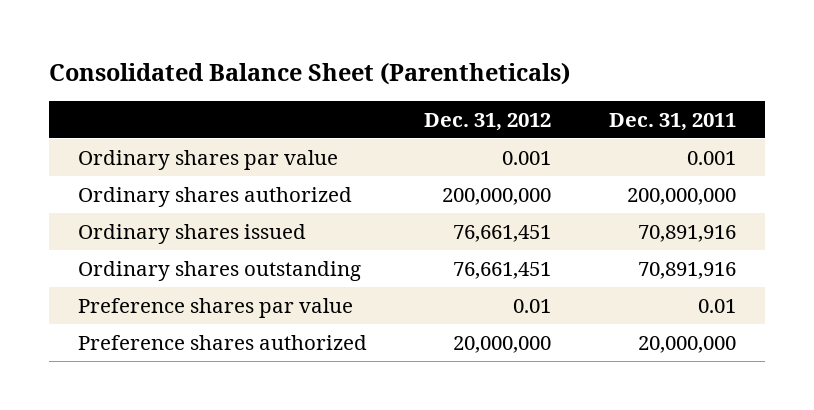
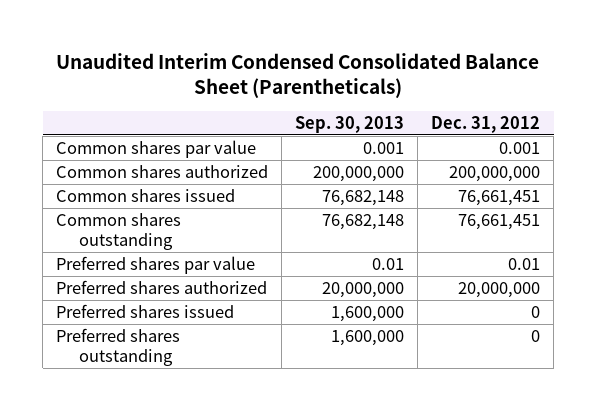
- Consolidated Balance Sheet (Parentheticals)
+ Unaudited Interim Condensed Consolidated Balance Sheet (Parentheticals)
- | Dec. 31, 2012 | Dec. 31, 2011
+ | Sep. 30, 2013 | Dec. 31, 2012
- Ordinary shares par value | 0.001 | 0.001
- Ordinary shares authorized | 200,000,000 | 200,000,000
- Ordinary shares issued | 76,661,451 | 70,891,916
- Ordinary shares outstanding | 76,661,451 | 70,891,916
- Preference shares par value | 0.01 | 0.01
- Preference shares authorized | 20,000,000 | 20,000,000
+ Common shares par value | 0.001 | 0.001
+ Common shares authorized | 200,000,000 | 200,000,000
+ Common shares issued | 76,682,148 | 76,661,451
+ Common shares outstanding | 76,682,148 | 76,661,451
+ Preferred shares par value | 0.01 | 0.01
+ Preferred shares authorized | 20,000,000 | 20,000,000
+ Preferred shares issued | 1,600,000 | 0
+ Preferred shares outstanding | 1,600,000 | 0

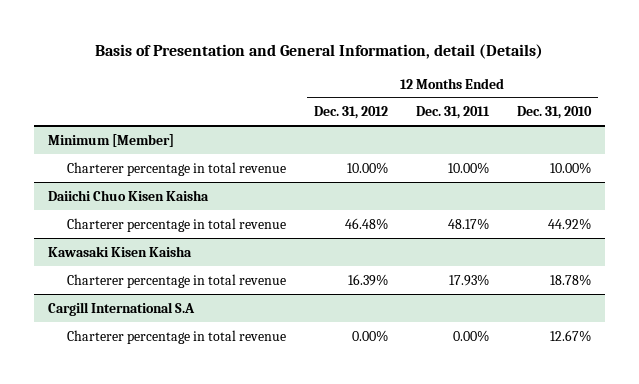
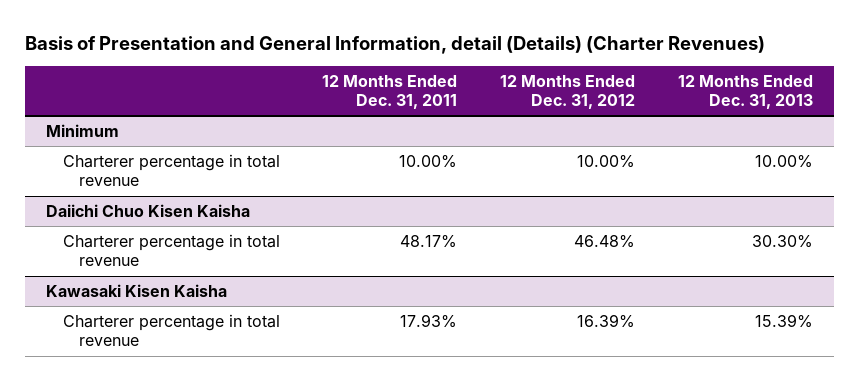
- Basis of Presentation and General Information, detail (Details)
+ Basis of Presentation and General Information, detail (Details) (Charter Revenues)
- | 12 Months Ended Dec. 31, 2012 | 12 Months Ended Dec. 31, 2011 | 12 Months Ended Dec. 31, 2010
+ | 12 Months Ended Dec. 31, 2011 | 12 Months Ended Dec. 31, 2012 | 12 Months Ended Dec. 31, 2013
- Minimum [Member]
+ Minimum
- Cargill International S.A
- Charterer percentage in total revenue | 0.00% | 0.00% | 12.67%

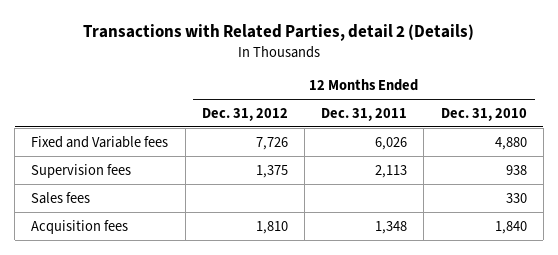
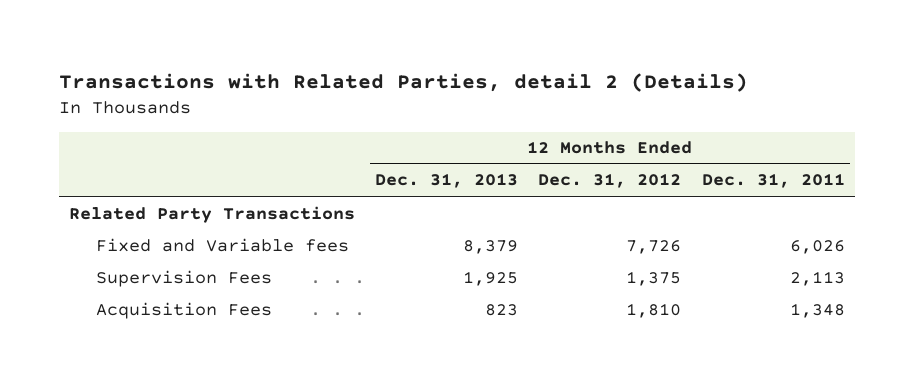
- | 12 Months Ended Dec. 31, 2012 | 12 Months Ended Dec. 31, 2011 | 12 Months Ended Dec. 31, 2010
+ | 12 Months Ended Dec. 31, 2013 | 12 Months Ended Dec. 31, 2012 | 12 Months Ended Dec. 31, 2011
+ Related Party Transactions
- Supervision fees | 1,375 | 2,113 | 938
- Sales fees | | | 330
- Acquisition fees | 1,810 | 1,348 | 1,840
+ Supervision Fees | 1,925 | 1,375 | 2,113
+ Acquisition Fees | 823 | 1,810 | 1,348

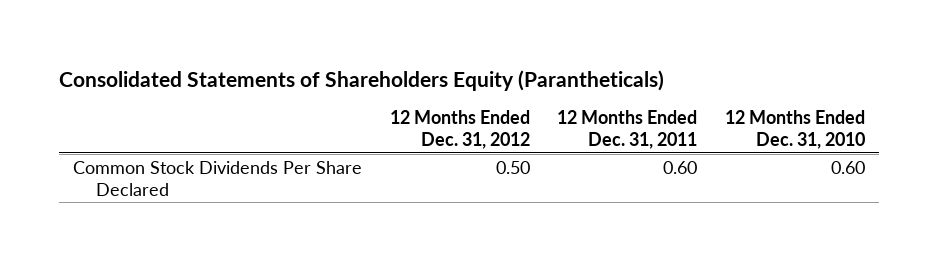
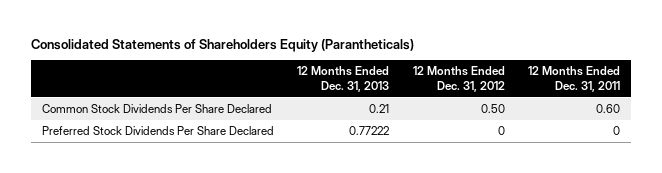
- | 12 Months Ended Dec. 31, 2012 | 12 Months Ended Dec. 31, 2011 | 12 Months Ended Dec. 31, 2010
+ | 12 Months Ended Dec. 31, 2013 | 12 Months Ended Dec. 31, 2012 | 12 Months Ended Dec. 31, 2011
+ Preferred Stock Dividends Per Share Declared | 0.77222 | 0 | 0

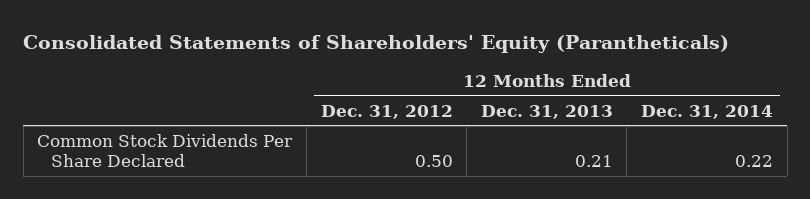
- Consolidated Statements of Shareholders Equity (Parantheticals)
+ Consolidated Statements of Shareholders' Equity (Parantheticals)
- | 12 Months Ended Dec. 31, 2013 | 12 Months Ended Dec. 31, 2012 | 12 Months Ended Dec. 31, 2011
+ | 12 Months Ended Dec. 31, 2012 | 12 Months Ended Dec. 31, 2013 | 12 Months Ended Dec. 31, 2014
- Preferred Stock Dividends Per Share Declared | 0.77222 | 0 | 0

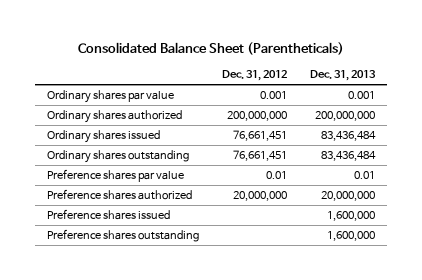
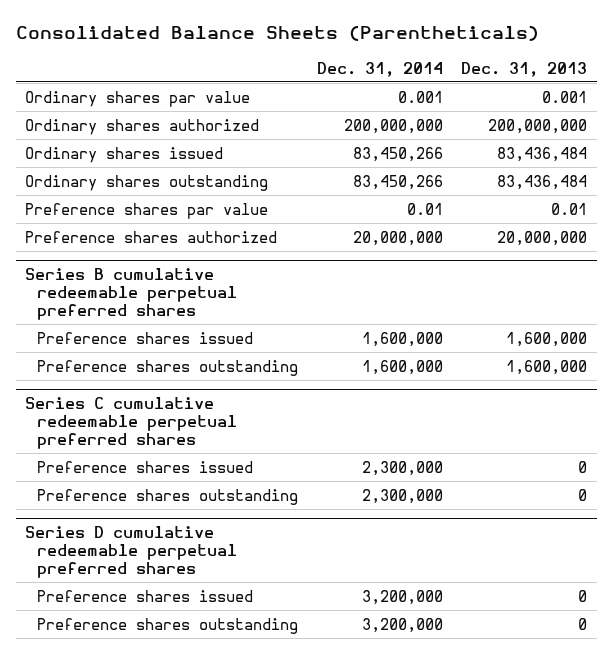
- Consolidated Balance Sheet (Parentheticals)
+ Consolidated Balance Sheets (Parentheticals)
- | Dec. 31, 2012 | Dec. 31, 2013
+ | Dec. 31, 2014 | Dec. 31, 2013
+ Series B cumulative redeemable perpetual preferred shares
+ Series C cumulative redeemable perpetual preferred shares
+ Preference shares issued | 2,300,000 | 0
+ Preference shares outstanding | 2,300,000 | 0
+ Series D cumulative redeemable perpetual preferred shares
+ Preference shares issued | 3,200,000 | 0
+ Preference shares outstanding | 3,200,000 | 0

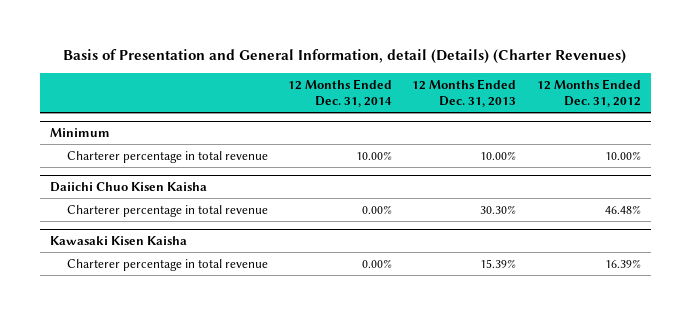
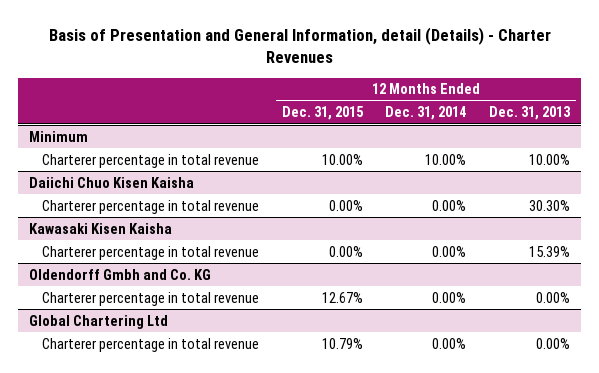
- Basis of Presentation and General Information, detail (Details) (Charter Revenues)
+ Basis of Presentation and General Information, detail (Details) - Charter Revenues
- | 12 Months Ended Dec. 31, 2014 | 12 Months Ended Dec. 31, 2013 | 12 Months Ended Dec. 31, 2012
+ | 12 Months Ended Dec. 31, 2015 | 12 Months Ended Dec. 31, 2014 | 12 Months Ended Dec. 31, 2013
+ Oldendorff Gmbh and Co. KG
+ Charterer percentage in total revenue | 12.67% | 0.00% | 0.00%
+ Global Chartering Ltd
+ Charterer percentage in total revenue | 10.79% | 0.00% | 0.00%

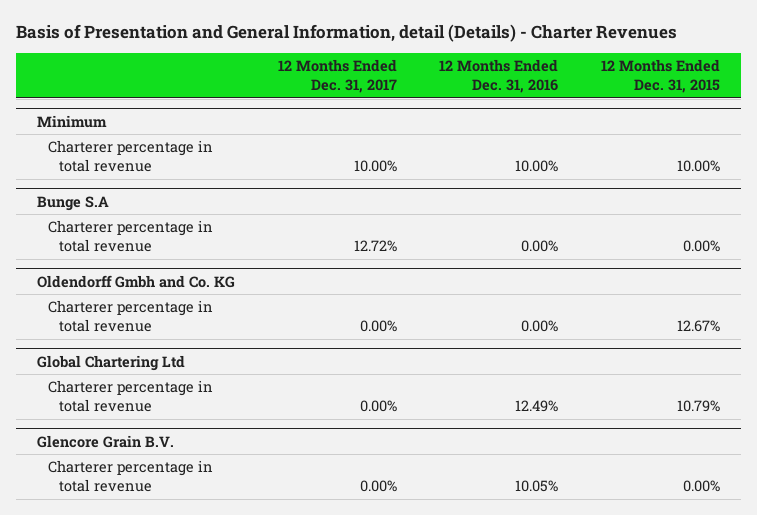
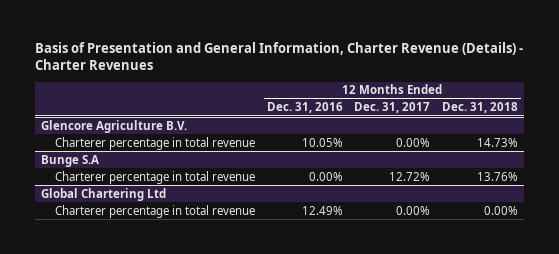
- Basis of Presentation and General Information, detail (Details) - Charter Revenues
+ Basis of Presentation and General Information, Charter Revenue (Details) - Charter Revenues
- | 12 Months Ended Dec. 31, 2017 | 12 Months Ended Dec. 31, 2016 | 12 Months Ended Dec. 31, 2015
+ | 12 Months Ended Dec. 31, 2016 | 12 Months Ended Dec. 31, 2017 | 12 Months Ended Dec. 31, 2018
- Minimum
- Charterer percentage in total revenue | 10.00% | 10.00% | 10.00%
+ Glencore Agriculture B.V.
+ Charterer percentage in total revenue | 10.05% | 0.00% | 14.73%
- Oldendorff Gmbh and Co. KG
- Charterer percentage in total revenue | 0.00% | 0.00% | 12.67%
- Glencore Grain B.V.
- Charterer percentage in total revenue | 0.00% | 10.05% | 0.00%

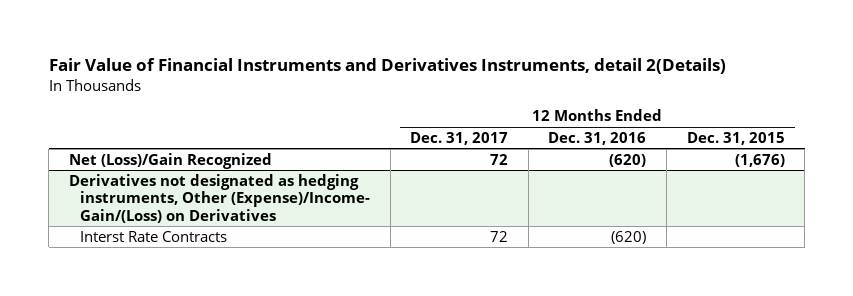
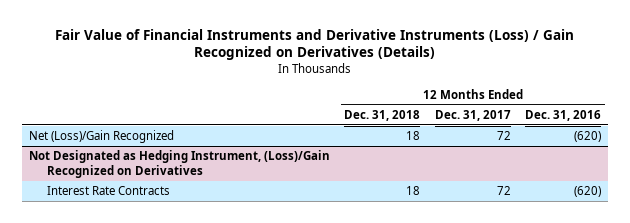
- Fair Value of Financial Instruments and Derivatives Instruments, detail 2(Details)
+ Fair Value of Financial Instruments and Derivative Instruments (Loss) / Gain Recognized on Derivatives (Details)
- | 12 Months Ended Dec. 31, 2017 | 12 Months Ended Dec. 31, 2016 | 12 Months Ended Dec. 31, 2015
+ | 12 Months Ended Dec. 31, 2018 | 12 Months Ended Dec. 31, 2017 | 12 Months Ended Dec. 31, 2016
- Derivatives not designated as hedging instruments, Other (Expense)/Income- Gain/(Loss) on Derivatives
- Interst Rate Contracts | 72 | (620) |
+ Not Designated as Hedging Instrument, (Loss)/Gain Recognized on Derivatives
+ Interest Rate Contracts | 18 | 72 | (620)

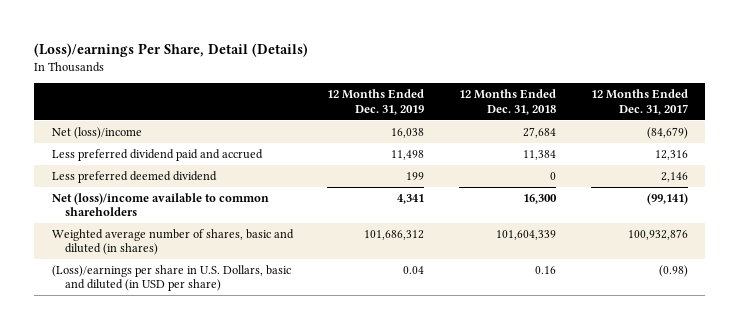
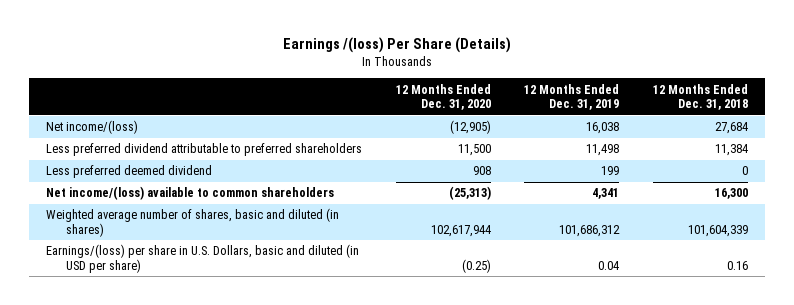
- (Loss)/earnings Per Share, Detail (Details)
+ Earnings /(loss) Per Share (Details)
- | 12 Months Ended Dec. 31, 2019 | 12 Months Ended Dec. 31, 2018 | 12 Months Ended Dec. 31, 2017
+ | 12 Months Ended Dec. 31, 2020 | 12 Months Ended Dec. 31, 2019 | 12 Months Ended Dec. 31, 2018
- Net (loss)/income | 16,038 | 27,684 | (84,679)
- Less preferred dividend paid and accrued | 11,498 | 11,384 | 12,316
+ Net income/(loss) | (12,905) | 16,038 | 27,684
+ Less preferred dividend attributable to preferred shareholders | 11,500 | 11,498 | 11,384
- Net (loss)/income available to common shareholders | 4,341 | 16,300 | (99,141)
+ Net income/(loss) available to common shareholders | (25,313) | 4,341 | 16,300
- (Loss)/earnings per share in U.S. Dollars, basic and diluted (in USD per share) | 0.04 | 0.16 | (0.98)
+ Earnings/(loss) per share in U.S. Dollars, basic and diluted (in USD per share) | (0.25) | 0.04 | 0.16

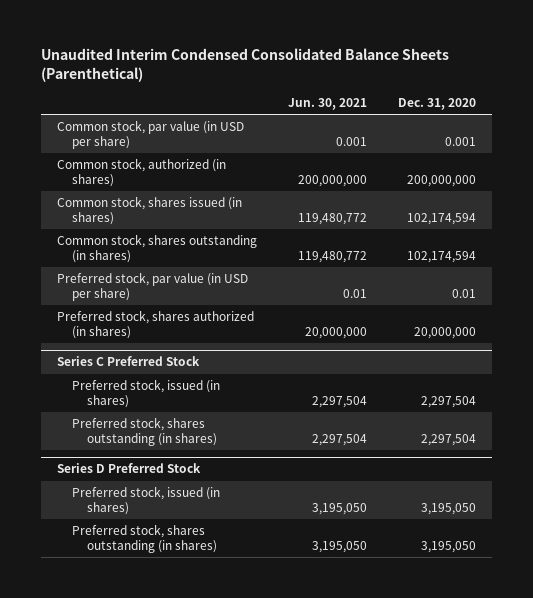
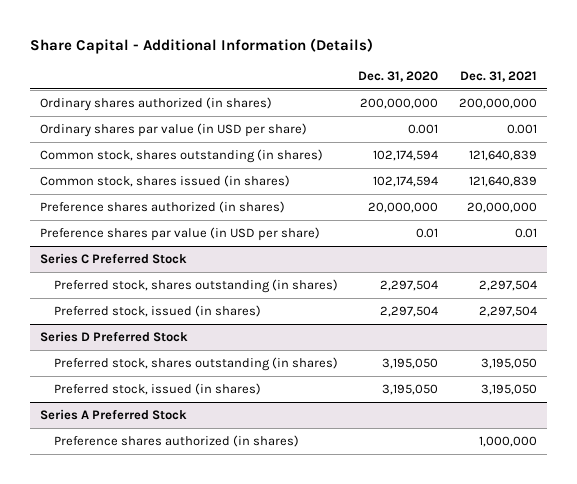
- Unaudited Interim Condensed Consolidated Balance Sheets (Parenthetical)
+ Share Capital - Additional Information (Details)
- | Jun. 30, 2021 | Dec. 31, 2020
+ | Dec. 31, 2020 | Dec. 31, 2021
- Common stock, par value (in USD per share) | 0.001 | 0.001
- Common stock, authorized (in shares) | 200,000,000 | 200,000,000
+ Ordinary shares authorized (in shares) | 200,000,000 | 200,000,000
+ Ordinary shares par value (in USD per share) | 0.001 | 0.001
- Preferred stock, par value (in USD per share) | 0.01 | 0.01
- Preferred stock, shares authorized (in shares) | 20,000,000 | 20,000,000
moved down: Common stock, shares issued (in shares) | 102,174,594 | 121,640,839
+ Preference shares authorized (in shares) | 20,000,000 | 20,000,000
+ Preference shares par value (in USD per share) | 0.01 | 0.01
@ Series C Preferred Stock
moved down: Preferred stock, issued (in shares) | 2,297,504 | 2,297,504
@ Series D Preferred Stock
moved down: Preferred stock, issued (in shares) | 3,195,050 | 3,195,050
+ Series A Preferred Stock
+ Preference shares authorized (in shares) | | 1,000,000

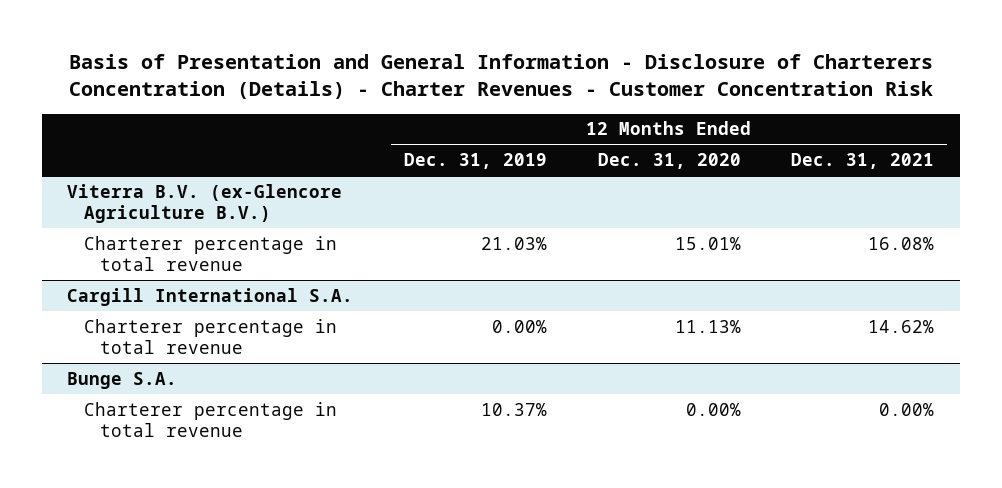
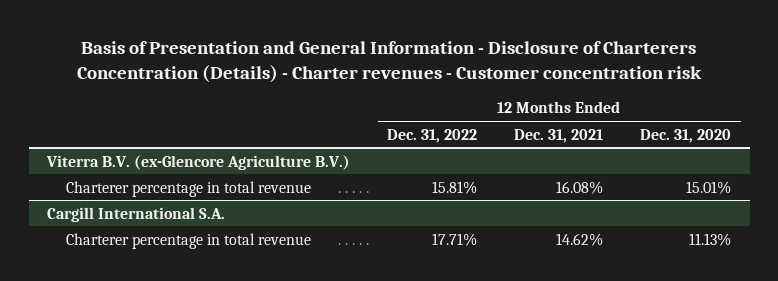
- Basis of Presentation and General Information - Disclosure of Charterers Concentration (Details) - Charter Revenues - Customer Concentration Risk
+ Basis of Presentation and General Information - Disclosure of Charterers Concentration (Details) - Charter revenues - Customer concentration risk
- | 12 Months Ended Dec. 31, 2019 | 12 Months Ended Dec. 31, 2020 | 12 Months Ended Dec. 31, 2021
+ | 12 Months Ended Dec. 31, 2022 | 12 Months Ended Dec. 31, 2021 | 12 Months Ended Dec. 31, 2020
- Bunge S.A.
- Charterer percentage in total revenue | 10.37% | 0.00% | 0.00%

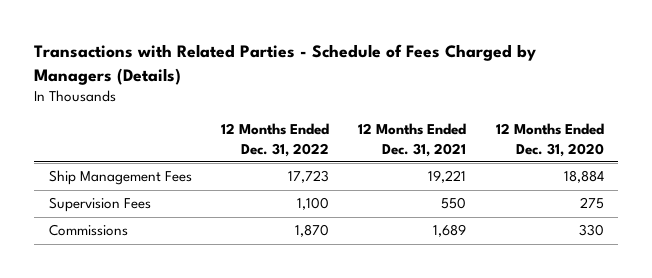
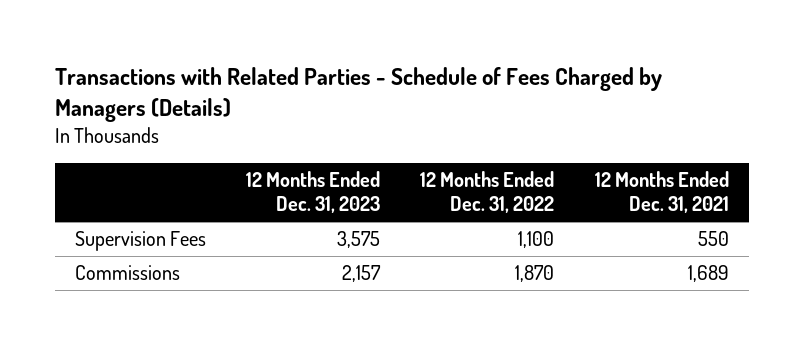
- | 12 Months Ended Dec. 31, 2022 | 12 Months Ended Dec. 31, 2021 | 12 Months Ended Dec. 31, 2020
+ | 12 Months Ended Dec. 31, 2023 | 12 Months Ended Dec. 31, 2022 | 12 Months Ended Dec. 31, 2021
- Ship Management Fees | 17,723 | 19,221 | 18,884

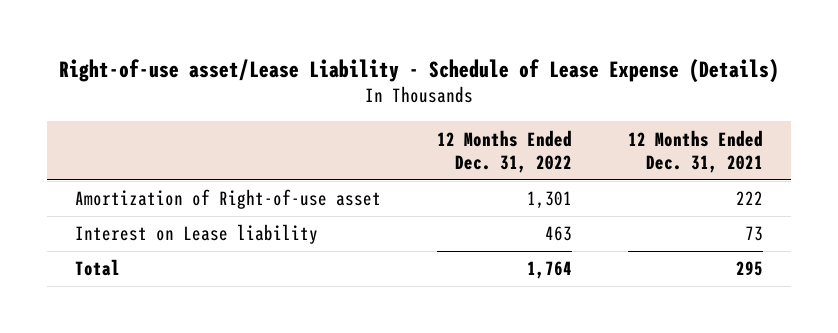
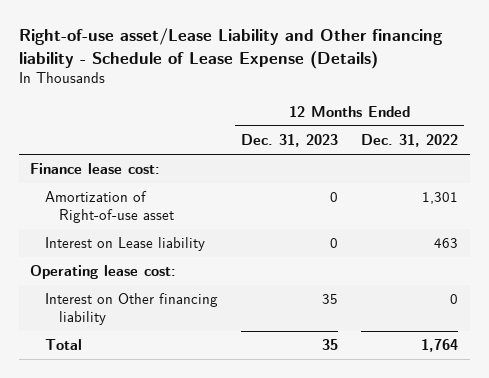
- Right-of-use asset/Lease Liability - Schedule of Lease Expense (Details)
+ Right-of-use asset/Lease Liability and Other financing liability - Schedule of Lease Expense (Details)
- | 12 Months Ended Dec. 31, 2022 | 12 Months Ended Dec. 31, 2021
+ | 12 Months Ended Dec. 31, 2023 | 12 Months Ended Dec. 31, 2022
+ Finance lease cost:
+ Operating lease cost:
+ Interest on Other financing liability | 35 | 0

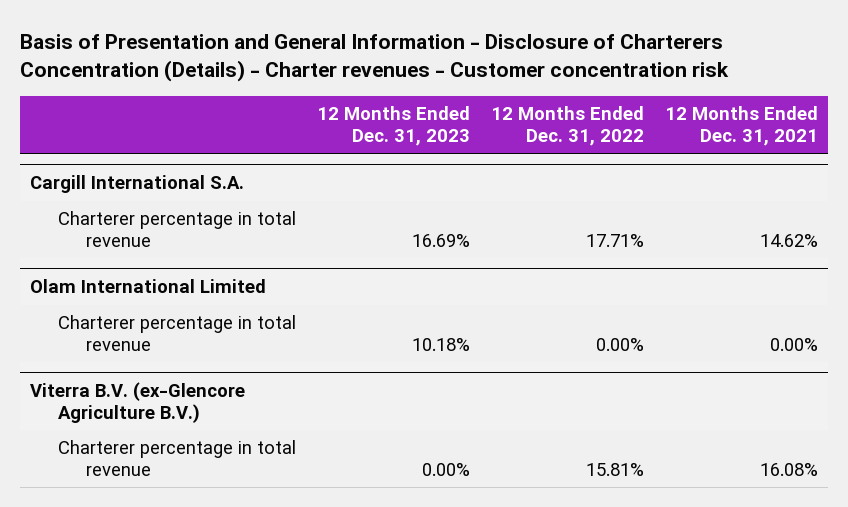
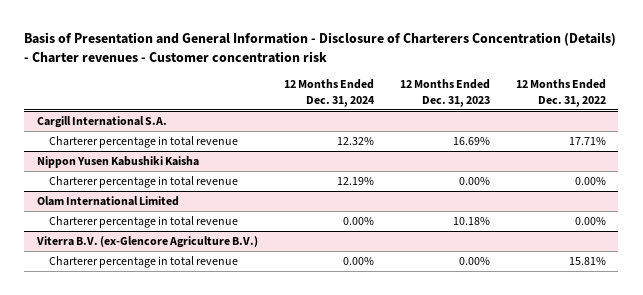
- | 12 Months Ended Dec. 31, 2023 | 12 Months Ended Dec. 31, 2022 | 12 Months Ended Dec. 31, 2021
+ | 12 Months Ended Dec. 31, 2024 | 12 Months Ended Dec. 31, 2023 | 12 Months Ended Dec. 31, 2022
+ Nippon Yusen Kabushiki Kaisha
+ Charterer percentage in total revenue | 12.19% | 0.00% | 0.00%

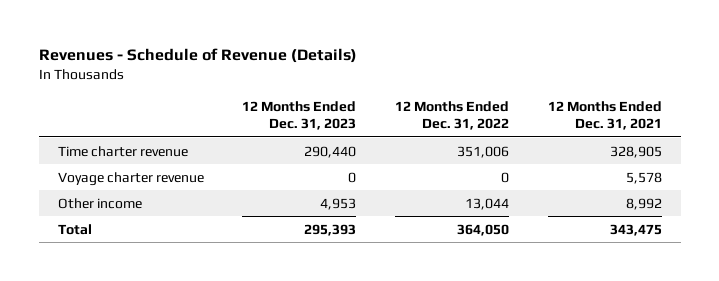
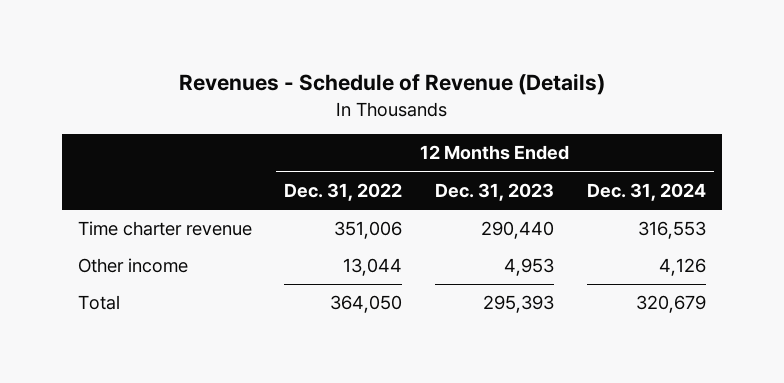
- | 12 Months Ended Dec. 31, 2023 | 12 Months Ended Dec. 31, 2022 | 12 Months Ended Dec. 31, 2021
+ | 12 Months Ended Dec. 31, 2022 | 12 Months Ended Dec. 31, 2023 | 12 Months Ended Dec. 31, 2024
- Voyage charter revenue | 0 | 0 | 5,578

